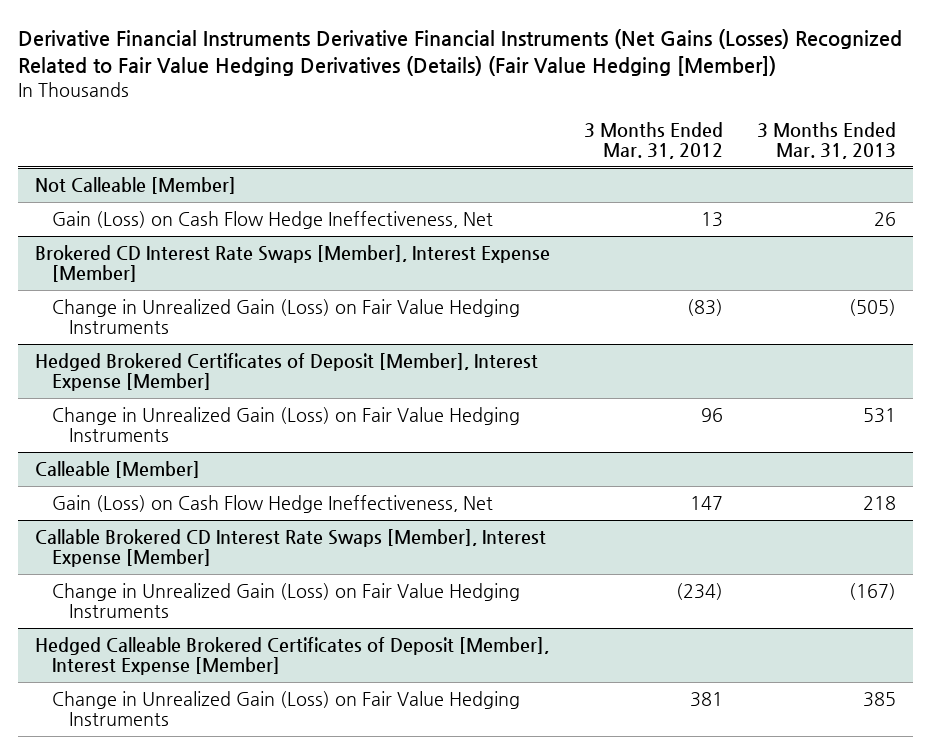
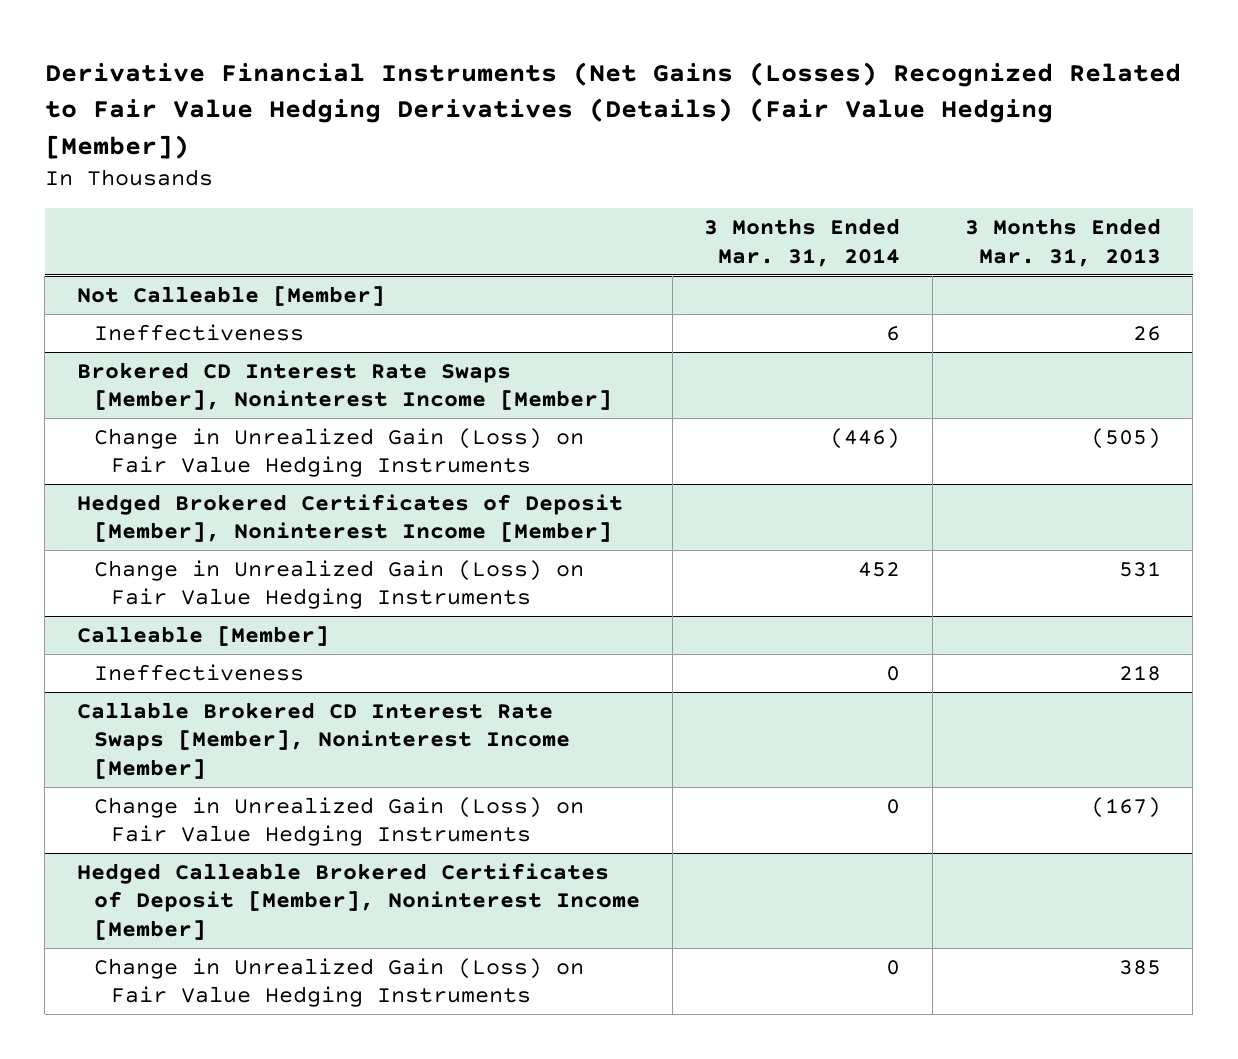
- Derivative Financial Instruments Derivative Financial Instruments (Net Gains (Losses) Recognized Related to Fair Value Hedging Derivatives (Details) (Fair Value Hedging [Member])
+ Derivative Financial Instruments (Net Gains (Losses) Recognized Related to Fair Value Hedging Derivatives (Details) (Fair Value Hedging [Member])
- | 3 Months Ended Mar. 31, 2012 | 3 Months Ended Mar. 31, 2013
+ | 3 Months Ended Mar. 31, 2014 | 3 Months Ended Mar. 31, 2013
@ Not Calleable [Member]
- Gain (Loss) on Cash Flow Hedge Ineffectiveness, Net | 13 | 26
- Brokered CD Interest Rate Swaps [Member], Interest Expense [Member]
@ Not Calleable [Member]
+ Ineffectiveness | 6 | 26
+ Brokered CD Interest Rate Swaps [Member], Noninterest Income [Member]
- Hedged Brokered Certificates of Deposit [Member], Interest Expense [Member]
+ Hedged Brokered Certificates of Deposit [Member], Noninterest Income [Member]
@ Calleable [Member]
- Gain (Loss) on Cash Flow Hedge Ineffectiveness, Net | 147 | 218
- Callable Brokered CD Interest Rate Swaps [Member], Interest Expense [Member]
@ Calleable [Member]
+ Ineffectiveness | 0 | 218
+ Callable Brokered CD Interest Rate Swaps [Member], Noninterest Income [Member]
- Hedged Calleable Brokered Certificates of Deposit [Member], Interest Expense [Member]
+ Hedged Calleable Brokered Certificates of Deposit [Member], Noninterest Income [Member]

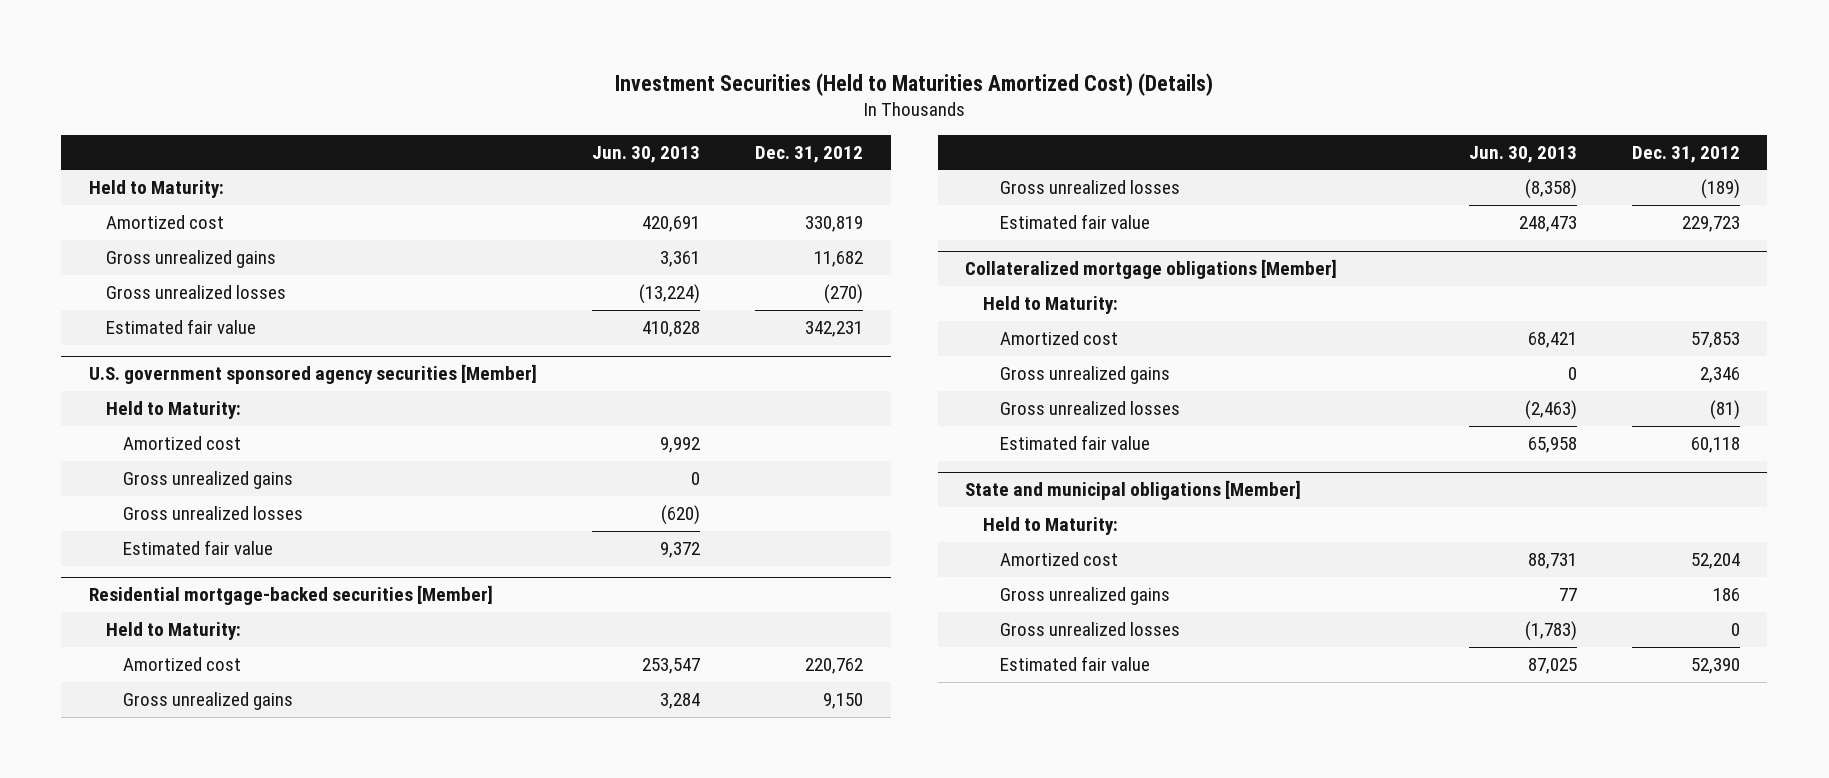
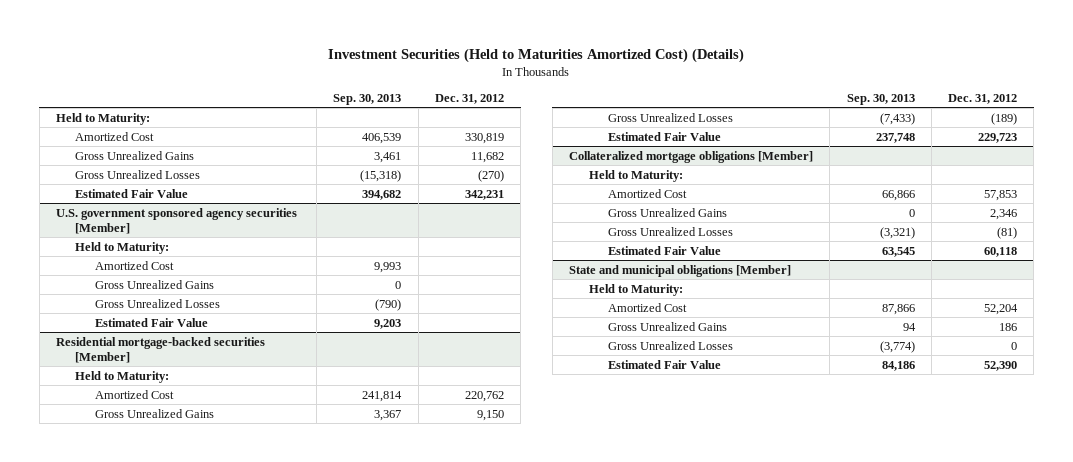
- | Jun. 30, 2013 | Dec. 31, 2012
+ | Sep. 30, 2013 | Dec. 31, 2012
- Amortized cost | 420,691 | 330,819
- Gross unrealized gains | 3,361 | 11,682
- Gross unrealized losses | (13,224) | (270)
- Estimated fair value | 410,828 | 342,231
+ Amortized Cost | 406,539 | 330,819
+ Gross Unrealized Gains | 3,461 | 11,682
+ Gross Unrealized Losses | (15,318) | (270)
+ Estimated Fair Value | 394,682 | 342,231
@ U.S. government sponsored agency securities [Member]
- Amortized cost | 9,992 |
- Gross unrealized gains | 0 |
- Gross unrealized losses | (620) |
- Estimated fair value | 9,372 |
+ Amortized Cost | 9,993 |
+ Gross Unrealized Gains | 0 |
+ Gross Unrealized Losses | (790) |
+ Estimated Fair Value | 9,203 |
@ Residential mortgage-backed securities [Member]
- Amortized cost | 253,547 | 220,762
- Gross unrealized gains | 3,284 | 9,150
- Gross unrealized losses | (8,358) | (189)
- Estimated fair value | 248,473 | 229,723
+ Amortized Cost | 241,814 | 220,762
+ Gross Unrealized Gains | 3,367 | 9,150
+ Gross Unrealized Losses | (7,433) | (189)
+ Estimated Fair Value | 237,748 | 229,723
@ Collateralized mortgage obligations [Member]
- Amortized cost | 68,421 | 57,853
- Gross unrealized gains | 0 | 2,346
- Gross unrealized losses | (2,463) | (81)
- Estimated fair value | 65,958 | 60,118
+ Amortized Cost | 66,866 | 57,853
+ Gross Unrealized Gains | 0 | 2,346
+ Gross Unrealized Losses | (3,321) | (81)
+ Estimated Fair Value | 63,545 | 60,118
@ State and municipal obligations [Member]
- Amortized cost | 88,731 | 52,204
- Gross unrealized gains | 77 | 186
- Gross unrealized losses | (1,783) | 0
- Estimated fair value | 87,025 | 52,390
+ Amortized Cost | 87,866 | 52,204
+ Gross Unrealized Gains | 94 | 186
+ Gross Unrealized Losses | (3,774) | 0
+ Estimated Fair Value | 84,186 | 52,390

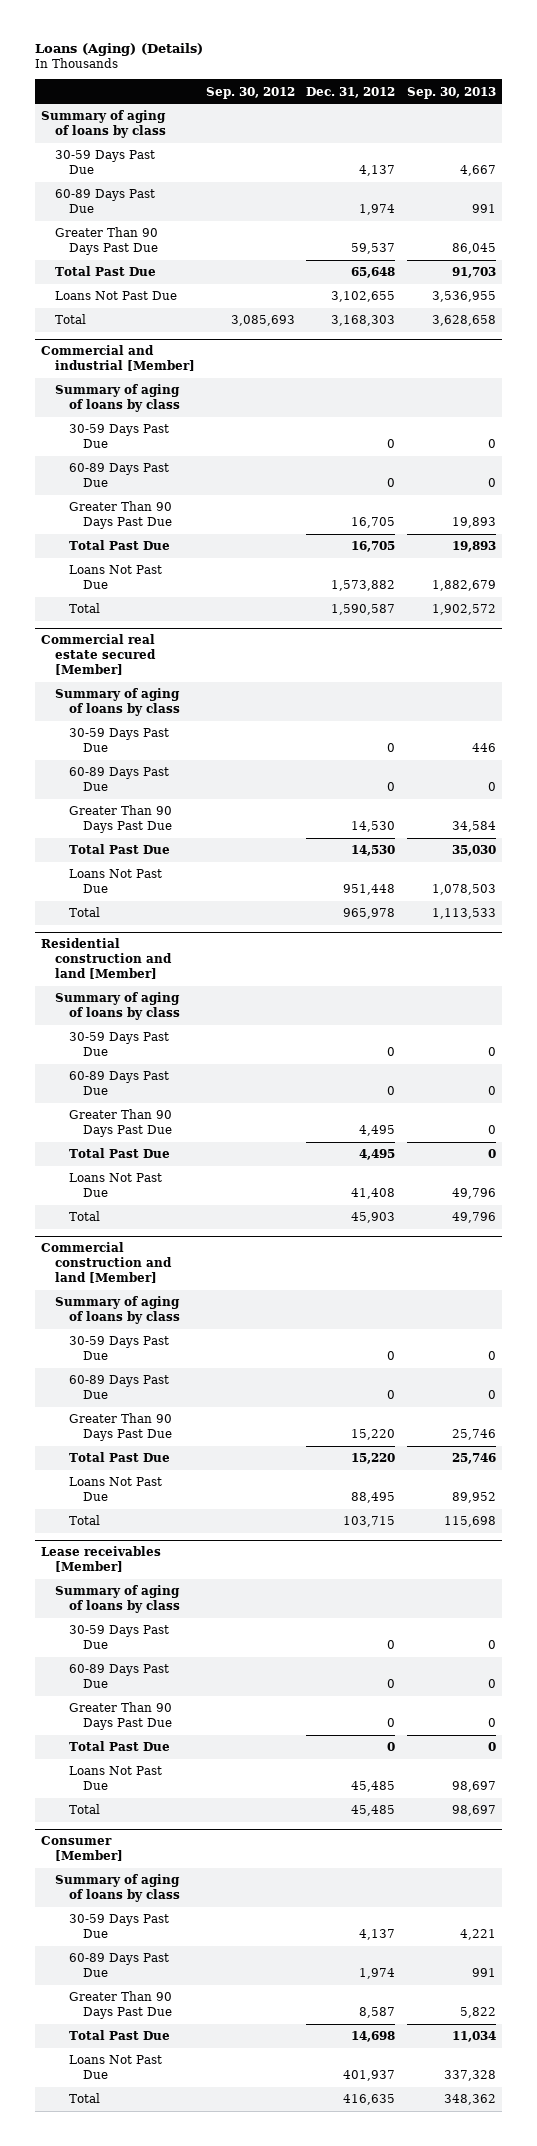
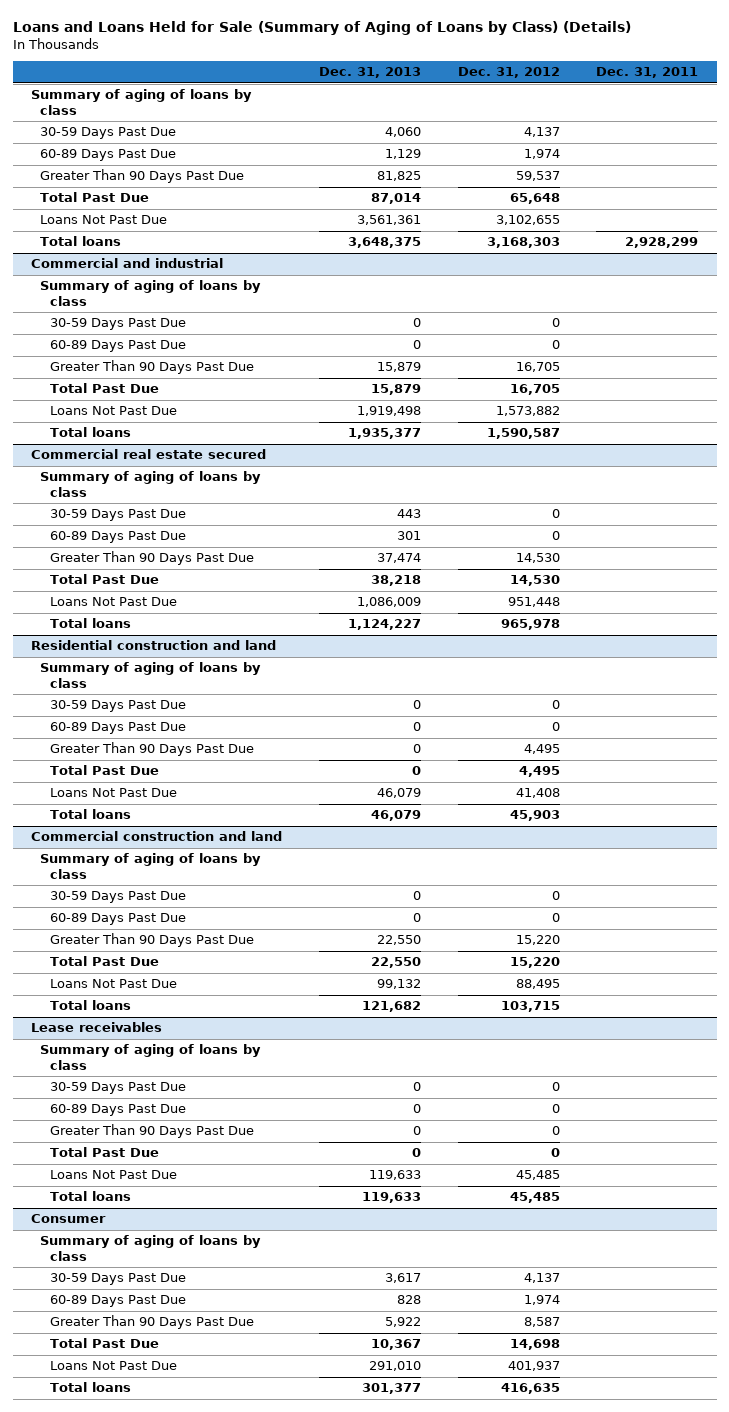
- Loans (Aging) (Details)
+ Loans and Loans Held for Sale (Summary of Aging of Loans by Class) (Details)
- | Sep. 30, 2012 | Dec. 31, 2012 | Sep. 30, 2013
+ | Dec. 31, 2013 | Dec. 31, 2012 | Dec. 31, 2011
- Total | 3,085,693 | 3,168,303 | 3,628,658
- Commercial and industrial [Member]
+ Total loans | 3,648,375 | 3,168,303 | 2,928,299
+ Commercial and industrial
- Total | | 1,590,587 | 1,902,572
- Commercial real estate secured [Member]
+ Total loans | 1,935,377 | 1,590,587 |
+ Commercial real estate secured
- Total | | 965,978 | 1,113,533
- Residential construction and land [Member]
+ Total loans | 1,124,227 | 965,978 |
+ Residential construction and land
- Total | | 45,903 | 49,796
- Commercial construction and land [Member]
+ Total loans | 46,079 | 45,903 |
+ Commercial construction and land
- Total | | 103,715 | 115,698
- Lease receivables [Member]
+ Total loans | 121,682 | 103,715 |
+ Lease receivables
- Total | | 45,485 | 98,697
- Consumer [Member]
+ Total loans | 119,633 | 45,485 |
+ Consumer
- Total | | 416,635 | 348,362
+ Total loans | 301,377 | 416,635 |

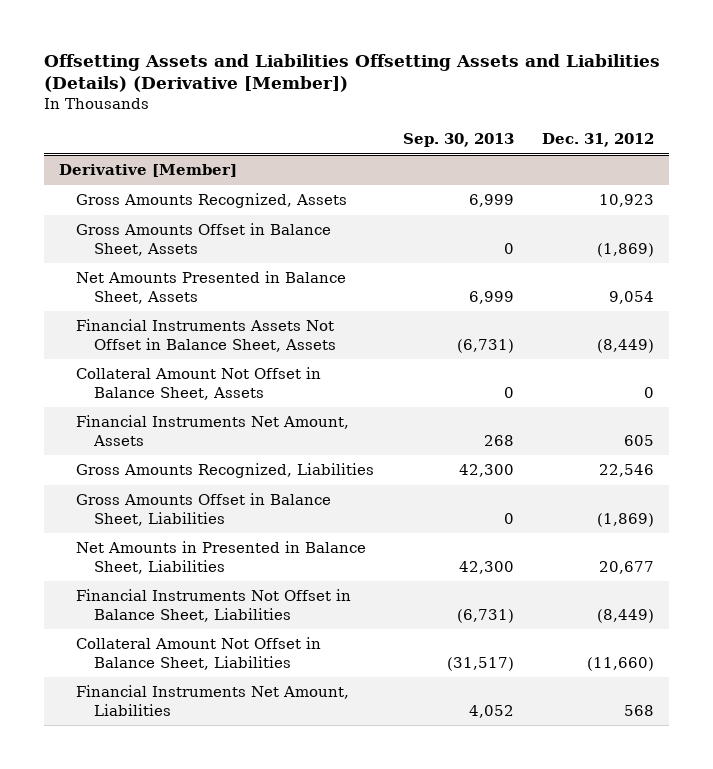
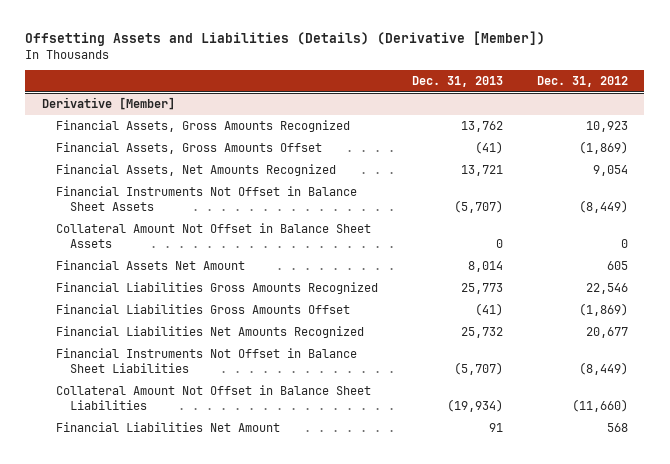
- Offsetting Assets and Liabilities Offsetting Assets and Liabilities (Details) (Derivative [Member])
+ Offsetting Assets and Liabilities (Details) (Derivative [Member])
- | Sep. 30, 2013 | Dec. 31, 2012
+ | Dec. 31, 2013 | Dec. 31, 2012
@ Derivative [Member]
- Gross Amounts Recognized, Assets | 6,999 | 10,923
- Gross Amounts Offset in Balance Sheet, Assets | 0 | (1,869)
- Net Amounts Presented in Balance Sheet, Assets | 6,999 | 9,054
- Financial Instruments Assets Not Offset in Balance Sheet, Assets | (6,731) | (8,449)
- Collateral Amount Not Offset in Balance Sheet, Assets | 0 | 0
- Financial Instruments Net Amount, Assets | 268 | 605
- Gross Amounts Recognized, Liabilities | 42,300 | 22,546
- Gross Amounts Offset in Balance Sheet, Liabilities | 0 | (1,869)
- Net Amounts in Presented in Balance Sheet, Liabilities | 42,300 | 20,677
- Financial Instruments Not Offset in Balance Sheet, Liabilities | (6,731) | (8,449)
- Collateral Amount Not Offset in Balance Sheet, Liabilities | (31,517) | (11,660)
- Financial Instruments Net Amount, Liabilities | 4,052 | 568
+ Financial Assets, Gross Amounts Recognized | 13,762 | 10,923
+ Financial Assets, Gross Amounts Offset | (41) | (1,869)
+ Financial Assets, Net Amounts Recognized | 13,721 | 9,054
+ Financial Instruments Not Offset in Balance Sheet Assets | (5,707) | (8,449)
+ Collateral Amount Not Offset in Balance Sheet Assets | 0 | 0
+ Financial Assets Net Amount | 8,014 | 605
+ Financial Liabilities Gross Amounts Recognized | 25,773 | 22,546
+ Financial Liabilities Gross Amounts Offset | (41) | (1,869)
+ Financial Liabilities Net Amounts Recognized | 25,732 | 20,677
+ Financial Instruments Not Offset in Balance Sheet Liabilities | (5,707) | (8,449)
+ Collateral Amount Not Offset in Balance Sheet Liabilities | (19,934) | (11,660)
+ Financial Liabilities Net Amount | 91 | 568

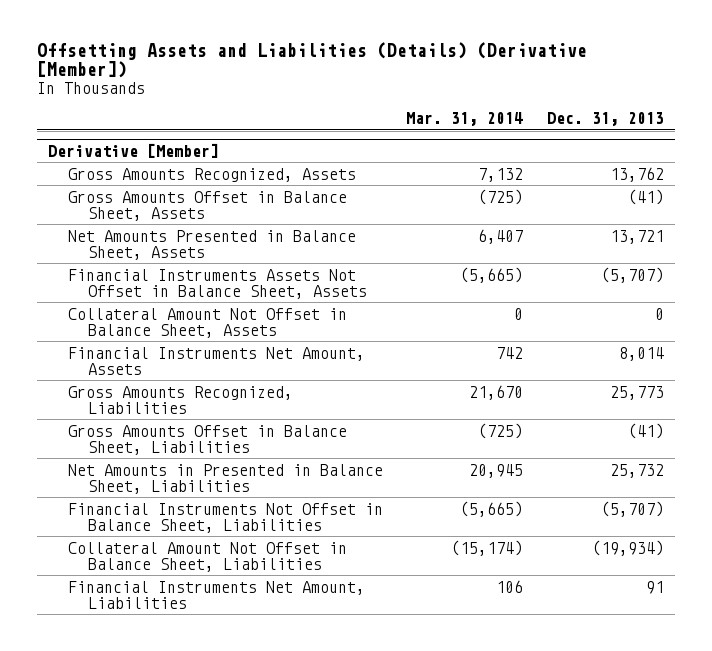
- | Dec. 31, 2013 | Dec. 31, 2012
+ | Mar. 31, 2014 | Dec. 31, 2013
@ Derivative [Member]
- Financial Assets, Gross Amounts Recognized | 13,762 | 10,923
- Financial Assets, Gross Amounts Offset | (41) | (1,869)
- Financial Assets, Net Amounts Recognized | 13,721 | 9,054
- Financial Instruments Not Offset in Balance Sheet Assets | (5,707) | (8,449)
- Collateral Amount Not Offset in Balance Sheet Assets | 0 | 0
- Financial Assets Net Amount | 8,014 | 605
- Financial Liabilities Gross Amounts Recognized | 25,773 | 22,546
- Financial Liabilities Gross Amounts Offset | (41) | (1,869)
- Financial Liabilities Net Amounts Recognized | 25,732 | 20,677
- Financial Instruments Not Offset in Balance Sheet Liabilities | (5,707) | (8,449)
- Collateral Amount Not Offset in Balance Sheet Liabilities | (19,934) | (11,660)
- Financial Liabilities Net Amount | 91 | 568
+ Gross Amounts Recognized, Assets | 7,132 | 13,762
+ Gross Amounts Offset in Balance Sheet, Assets | (725) | (41)
+ Net Amounts Presented in Balance Sheet, Assets | 6,407 | 13,721
+ Financial Instruments Assets Not Offset in Balance Sheet, Assets | (5,665) | (5,707)
+ Collateral Amount Not Offset in Balance Sheet, Assets | 0 | 0
+ Financial Instruments Net Amount, Assets | 742 | 8,014
+ Gross Amounts Recognized, Liabilities | 21,670 | 25,773
+ Gross Amounts Offset in Balance Sheet, Liabilities | (725) | (41)
+ Net Amounts in Presented in Balance Sheet, Liabilities | 20,945 | 25,732
+ Financial Instruments Not Offset in Balance Sheet, Liabilities | (5,665) | (5,707)
+ Collateral Amount Not Offset in Balance Sheet, Liabilities | (15,174) | (19,934)
+ Financial Instruments Net Amount, Liabilities | 106 | 91

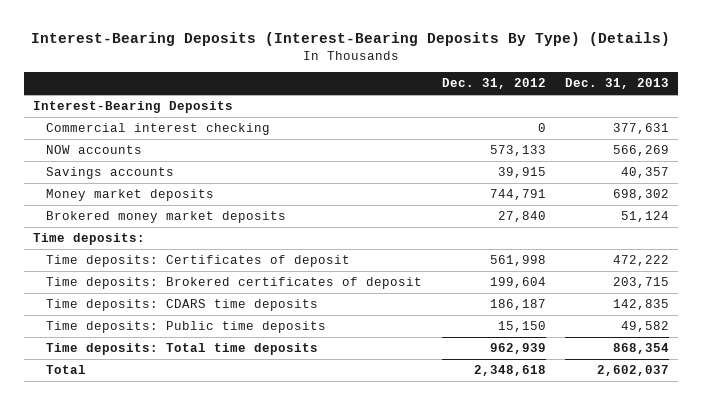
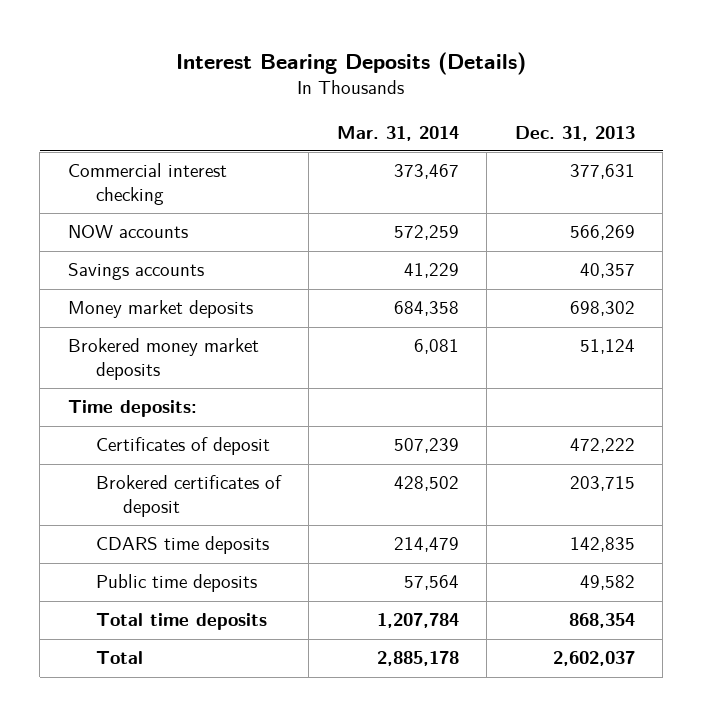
- Interest-Bearing Deposits (Interest-Bearing Deposits By Type) (Details)
+ Interest Bearing Deposits (Details)
- | Dec. 31, 2012 | Dec. 31, 2013
+ | Mar. 31, 2014 | Dec. 31, 2013
- Interest-Bearing Deposits
- Time deposits: Certificates of deposit | 561,998 | 472,222
- Time deposits: Brokered certificates of deposit | 199,604 | 203,715
- Time deposits: CDARS time deposits | 186,187 | 142,835
- Time deposits: Public time deposits | 15,150 | 49,582
- Time deposits: Total time deposits | 962,939 | 868,354
+ Certificates of deposit | 507,239 | 472,222
+ Brokered certificates of deposit | 428,502 | 203,715
+ CDARS time deposits | 214,479 | 142,835
+ Public time deposits | 57,564 | 49,582
+ Total time deposits | 1,207,784 | 868,354

